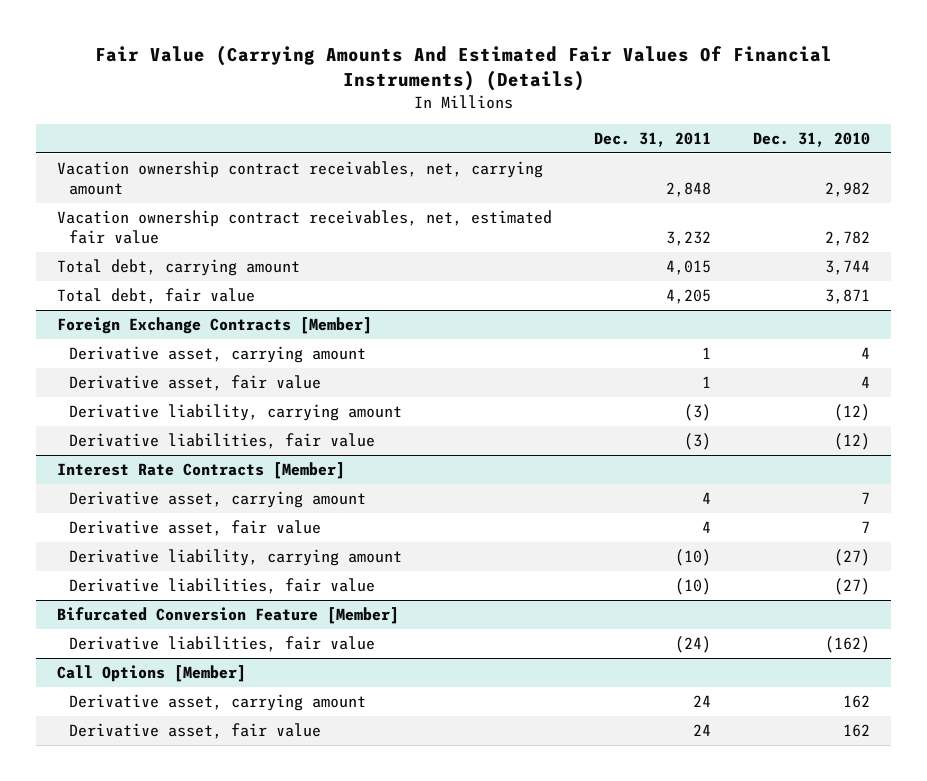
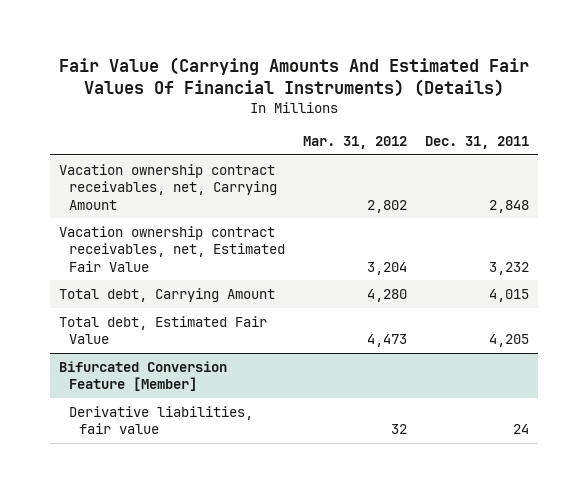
- | Dec. 31, 2011 | Dec. 31, 2010
+ | Mar. 31, 2012 | Dec. 31, 2011
- Vacation ownership contract receivables, net, carrying amount | 2,848 | 2,982
- Vacation ownership contract receivables, net, estimated fair value | 3,232 | 2,782
- Total debt, carrying amount | 4,015 | 3,744
- Total debt, fair value | 4,205 | 3,871
- Foreign Exchange Contracts [Member]
- Derivative asset, carrying amount | 1 | 4
- Derivative asset, fair value | 1 | 4
- Derivative liability, carrying amount | (3) | (12)
- Derivative liabilities, fair value | (3) | (12)
- Interest Rate Contracts [Member]
- Derivative asset, carrying amount | 4 | 7
- Derivative asset, fair value | 4 | 7
- Derivative liability, carrying amount | (10) | (27)
- Derivative liabilities, fair value | (10) | (27)
+ Vacation ownership contract receivables, net, Carrying Amount | 2,802 | 2,848
+ Vacation ownership contract receivables, net, Estimated Fair Value | 3,204 | 3,232
+ Total debt, Carrying Amount | 4,280 | 4,015
+ Total debt, Estimated Fair Value | 4,473 | 4,205
@ Bifurcated Conversion Feature [Member]
- Derivative liabilities, fair value | (24) | (162)
- Call Options [Member]
- Derivative asset, carrying amount | 24 | 162
- Derivative asset, fair value | 24 | 162
@ Bifurcated Conversion Feature [Member]
+ Derivative liabilities, fair value | 32 | 24

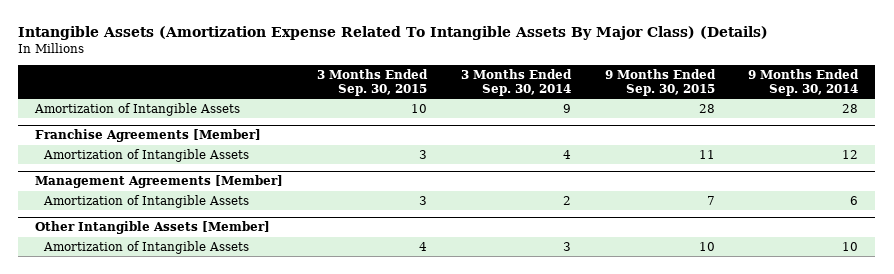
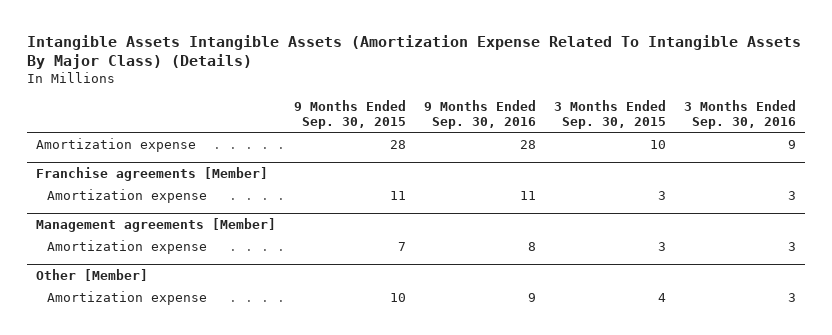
- Intangible Assets (Amortization Expense Related To Intangible Assets By Major Class) (Details)
+ Intangible Assets Intangible Assets (Amortization Expense Related To Intangible Assets By Major Class) (Details)
- | 3 Months Ended Sep. 30, 2015 | 3 Months Ended Sep. 30, 2014 | 9 Months Ended Sep. 30, 2015 | 9 Months Ended Sep. 30, 2014
+ | 9 Months Ended Sep. 30, 2015 | 9 Months Ended Sep. 30, 2016 | 3 Months Ended Sep. 30, 2015 | 3 Months Ended Sep. 30, 2016
- Amortization of Intangible Assets | 10 | 9 | 28 | 28
- Franchise Agreements [Member]
- Amortization of Intangible Assets | 3 | 4 | 11 | 12
- Management Agreements [Member]
- Amortization of Intangible Assets | 3 | 2 | 7 | 6
- Other Intangible Assets [Member]
- Amortization of Intangible Assets | 4 | 3 | 10 | 10
+ Amortization expense | 28 | 28 | 10 | 9
+ Franchise agreements [Member]
+ Amortization expense | 11 | 11 | 3 | 3
+ Management agreements [Member]
+ Amortization expense | 7 | 8 | 3 | 3
+ Other [Member]
+ Amortization expense | 10 | 9 | 4 | 3

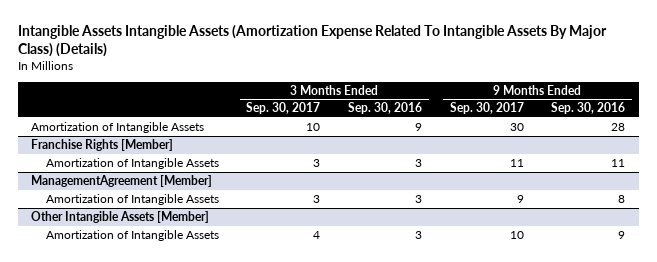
- | 9 Months Ended Sep. 30, 2015 | 9 Months Ended Sep. 30, 2016 | 3 Months Ended Sep. 30, 2015 | 3 Months Ended Sep. 30, 2016
+ | 3 Months Ended Sep. 30, 2017 | 3 Months Ended Sep. 30, 2016 | 9 Months Ended Sep. 30, 2017 | 9 Months Ended Sep. 30, 2016
- Amortization expense | 28 | 28 | 10 | 9
- Franchise agreements [Member]
- Amortization expense | 11 | 11 | 3 | 3
- Management agreements [Member]
- Amortization expense | 7 | 8 | 3 | 3
- Other [Member]
- Amortization expense | 10 | 9 | 4 | 3
+ Amortization of Intangible Assets | 10 | 9 | 30 | 28
+ Franchise Rights [Member]
+ Amortization of Intangible Assets | 3 | 3 | 11 | 11
+ ManagementAgreement [Member]
+ Amortization of Intangible Assets | 3 | 3 | 9 | 8
+ Other Intangible Assets [Member]
+ Amortization of Intangible Assets | 4 | 3 | 10 | 9

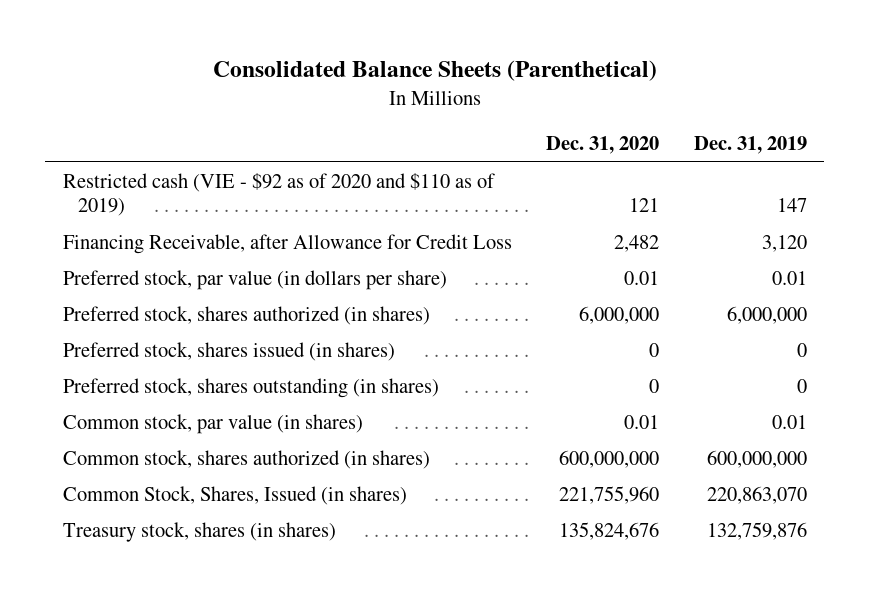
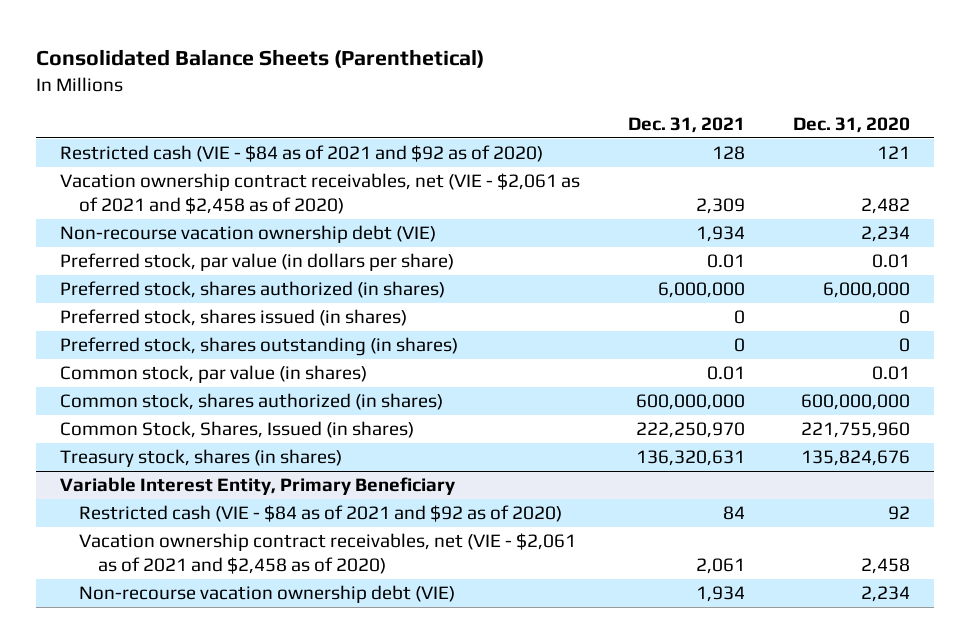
- | Dec. 31, 2020 | Dec. 31, 2019
+ | Dec. 31, 2021 | Dec. 31, 2020
- Restricted cash (VIE - $92 as of 2020 and $110 as of 2019) | 121 | 147
- Financing Receivable, after Allowance for Credit Loss | 2,482 | 3,120
+ Restricted cash (VIE - $84 as of 2021 and $92 as of 2020) | 128 | 121
+ Vacation ownership contract receivables, net (VIE - $2,061 as of 2021 and $2,458 as of 2020) | 2,309 | 2,482
+ Non-recourse vacation ownership debt (VIE) | 1,934 | 2,234
+ Variable Interest Entity, Primary Beneficiary
+ Restricted cash (VIE - $84 as of 2021 and $92 as of 2020) | 84 | 92
+ Vacation ownership contract receivables, net (VIE - $2,061 as of 2021 and $2,458 as of 2020) | 2,061 | 2,458
+ Non-recourse vacation ownership debt (VIE) | 1,934 | 2,234

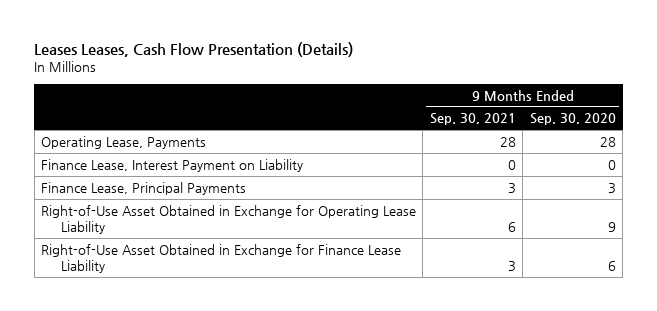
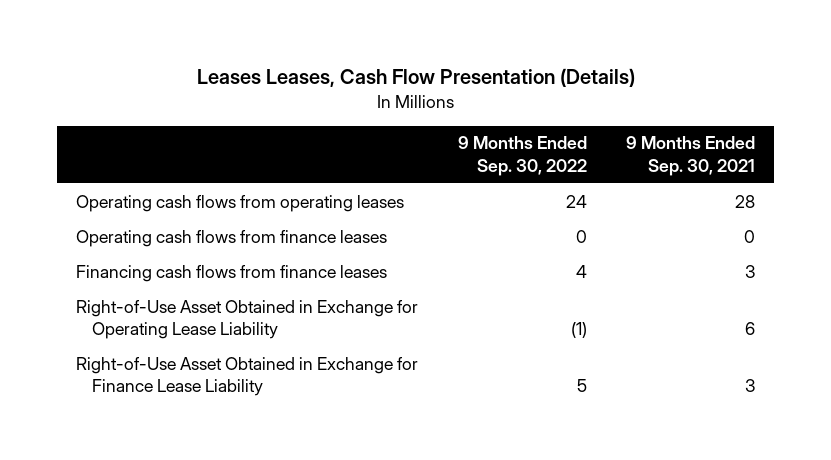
- | 9 Months Ended Sep. 30, 2021 | 9 Months Ended Sep. 30, 2020
+ | 9 Months Ended Sep. 30, 2022 | 9 Months Ended Sep. 30, 2021
- Operating Lease, Payments | 28 | 28
- Finance Lease, Interest Payment on Liability | 0 | 0
- Finance Lease, Principal Payments | 3 | 3
+ Operating cash flows from operating leases | 24 | 28
+ Operating cash flows from finance leases | 0 | 0
+ Financing cash flows from finance leases | 4 | 3

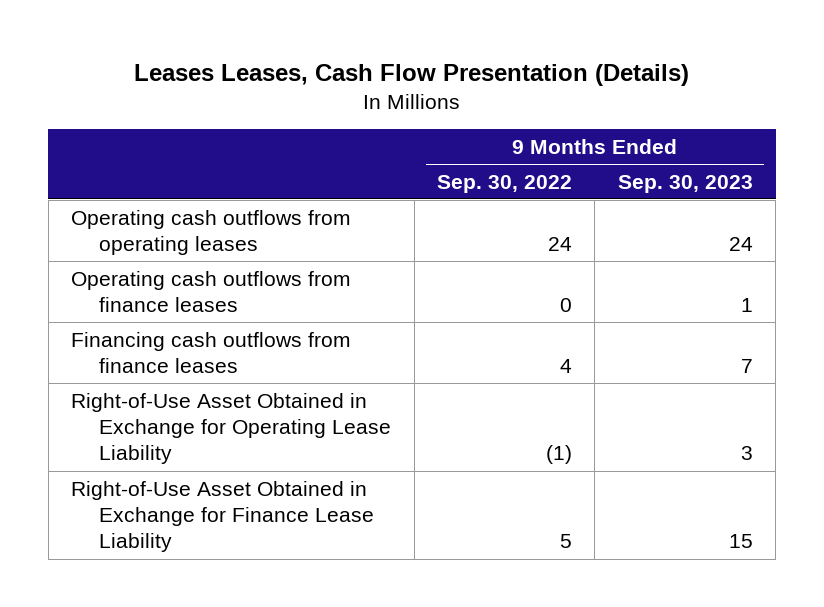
- | 9 Months Ended Sep. 30, 2022 | 9 Months Ended Sep. 30, 2021
+ | 9 Months Ended Sep. 30, 2022 | 9 Months Ended Sep. 30, 2023
- Operating cash flows from operating leases | 24 | 28
- Operating cash flows from finance leases | 0 | 0
- Financing cash flows from finance leases | 4 | 3
+ Operating cash outflows from operating leases | 24 | 24
+ Operating cash outflows from finance leases | 0 | 1
+ Financing cash outflows from finance leases | 4 | 7

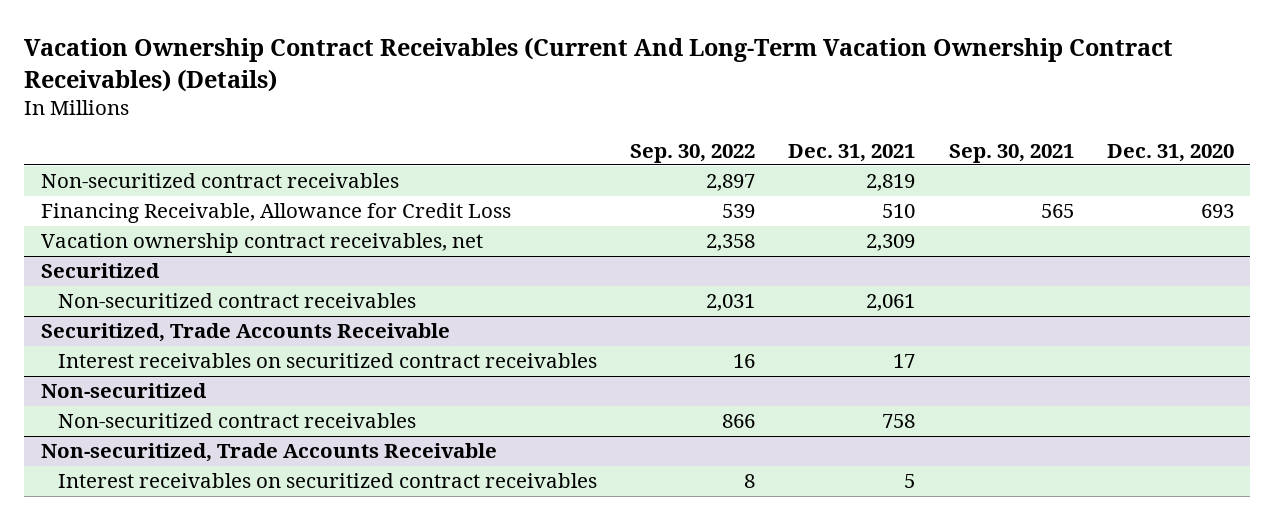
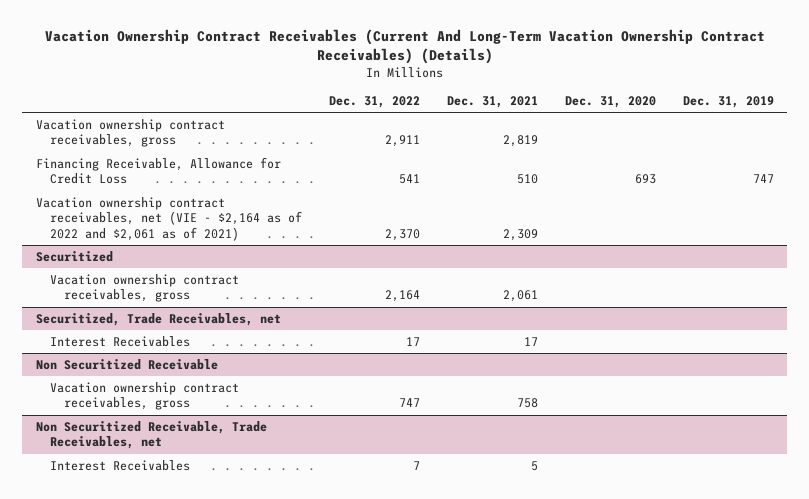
- | Sep. 30, 2022 | Dec. 31, 2021 | Sep. 30, 2021 | Dec. 31, 2020
+ | Dec. 31, 2022 | Dec. 31, 2021 | Dec. 31, 2020 | Dec. 31, 2019
- Non-securitized contract receivables | 2,897 | 2,819 | |
+ Vacation ownership contract receivables, gross | 2,911 | 2,819 | |
- Vacation ownership contract receivables, net | 2,358 | 2,309 | |
+ Vacation ownership contract receivables, net (VIE - $2,164 as of 2022 and $2,061 as of 2021) | 2,370 | 2,309 | |
@ Securitized
- Non-securitized contract receivables | 2,031 | 2,061 | |
- Securitized, Trade Accounts Receivable
- Interest receivables on securitized contract receivables | 16 | 17 | |
- Non-securitized
- Non-securitized contract receivables | 866 | 758 | |
- Non-securitized, Trade Accounts Receivable
- Interest receivables on securitized contract receivables | 8 | 5 | |
@ Securitized
+ Vacation ownership contract receivables, gross | 2,164 | 2,061 | |
+ Securitized, Trade Receivables, net
+ Interest Receivables | 17 | 17 | |
+ Non Securitized Receivable
+ Vacation ownership contract receivables, gross | 747 | 758 | |
+ Non Securitized Receivable, Trade Receivables, net
+ Interest Receivables | 7 | 5 | |

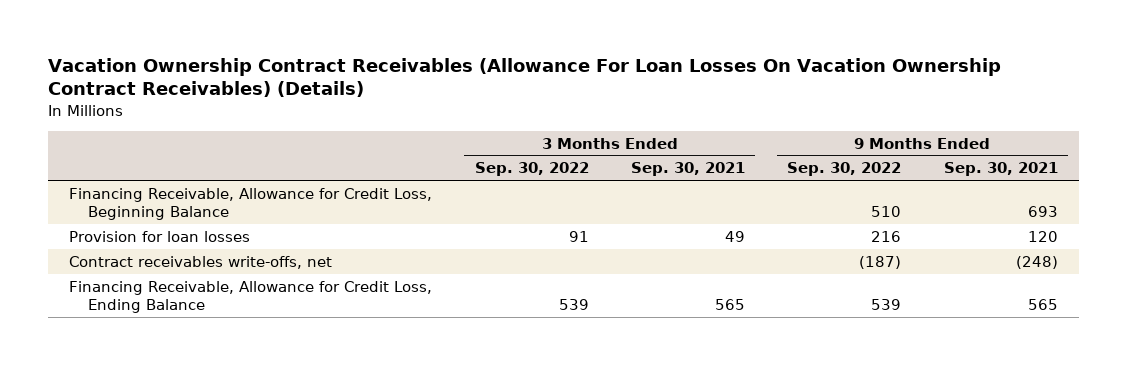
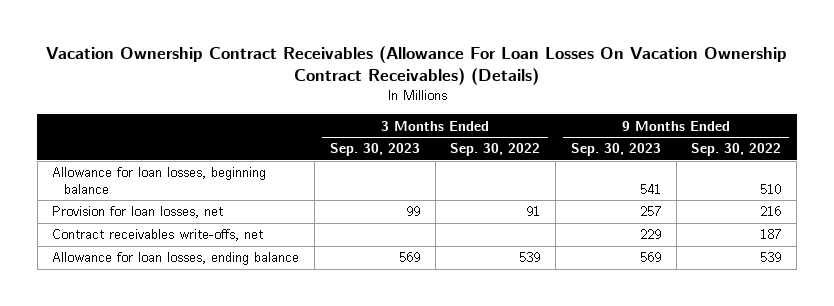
- | 3 Months Ended Sep. 30, 2022 | 3 Months Ended Sep. 30, 2021 | 9 Months Ended Sep. 30, 2022 | 9 Months Ended Sep. 30, 2021
+ | 3 Months Ended Sep. 30, 2023 | 3 Months Ended Sep. 30, 2022 | 9 Months Ended Sep. 30, 2023 | 9 Months Ended Sep. 30, 2022
- Financing Receivable, Allowance for Credit Loss, Beginning Balance | | | 510 | 693
- Provision for loan losses | 91 | 49 | 216 | 120
- Contract receivables write-offs, net | | | (187) | (248)
- Financing Receivable, Allowance for Credit Loss, Ending Balance | 539 | 565 | 539 | 565
+ Allowance for loan losses, beginning balance | | | 541 | 510
+ Provision for loan losses, net | 99 | 91 | 257 | 216
+ Contract receivables write-offs, net | | | 229 | 187
+ Allowance for loan losses, ending balance | 569 | 539 | 569 | 539

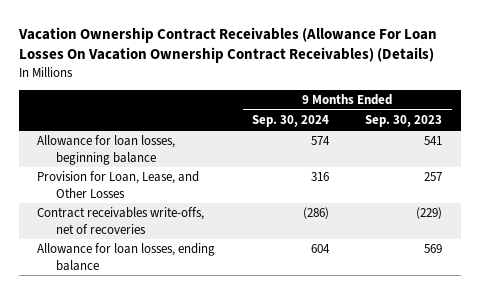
- | 3 Months Ended Sep. 30, 2023 | 3 Months Ended Sep. 30, 2022 | 9 Months Ended Sep. 30, 2023 | 9 Months Ended Sep. 30, 2022
+ | 9 Months Ended Sep. 30, 2024 | 9 Months Ended Sep. 30, 2023
- Provision for loan losses, net | 99 | 91 | 257 | 216
- Contract receivables write-offs, net | | | 229 | 187
+ Provision for Loan, Lease, and Other Losses | 316 | 257
+ Contract receivables write-offs, net of recoveries | (286) | (229)

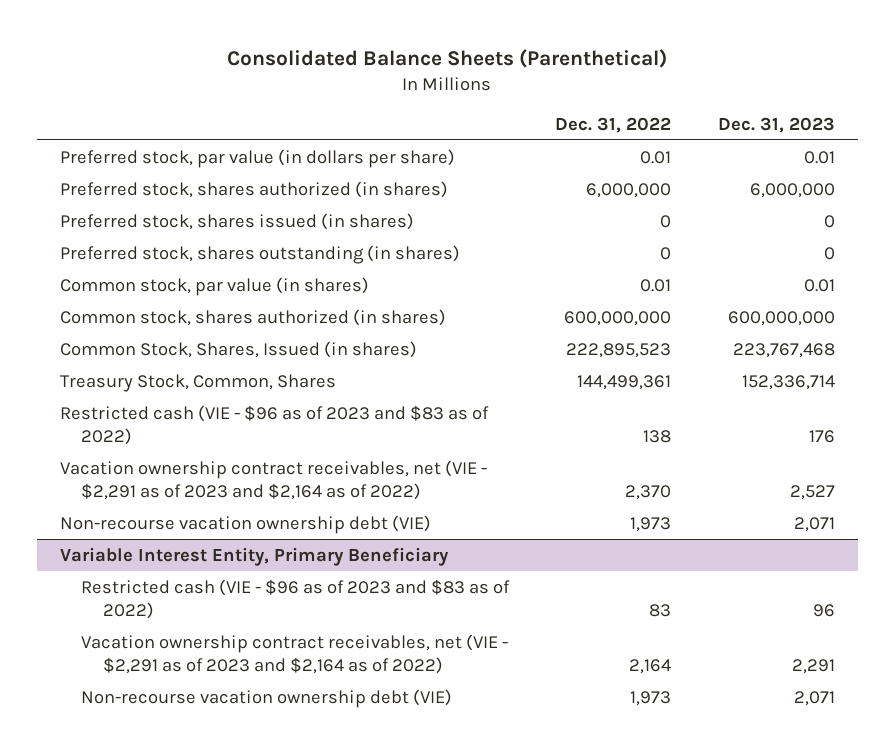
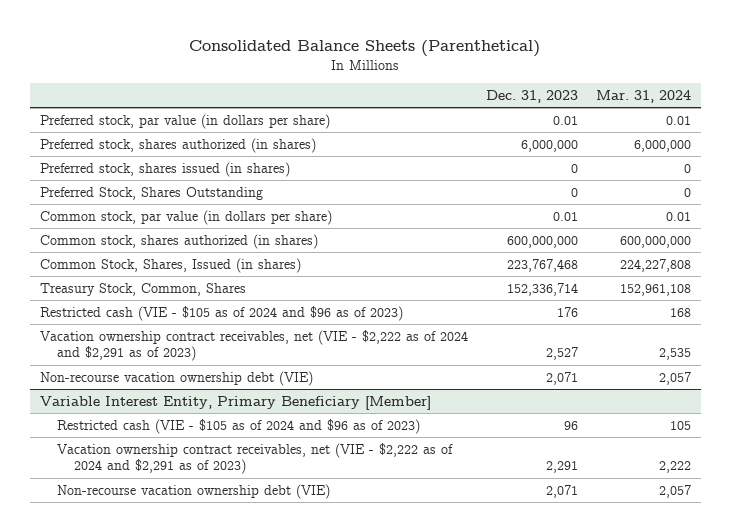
- | Dec. 31, 2022 | Dec. 31, 2023
+ | Dec. 31, 2023 | Mar. 31, 2024
- Preferred stock, shares outstanding (in shares) | 0 | 0
- Common stock, par value (in shares) | 0.01 | 0.01
+ Preferred Stock, Shares Outstanding | 0 | 0
+ Common stock, par value (in dollars per share) | 0.01 | 0.01
- Restricted cash (VIE - $96 as of 2023 and $83 as of 2022) | 138 | 176
- Vacation ownership contract receivables, net (VIE - $2,291 as of 2023 and $2,164 as of 2022) | 2,370 | 2,527
+ Restricted cash (VIE - $105 as of 2024 and $96 as of 2023) | 176 | 168
+ Vacation ownership contract receivables, net (VIE - $2,222 as of 2024 and $2,291 as of 2023) | 2,527 | 2,535
- Variable Interest Entity, Primary Beneficiary
- Restricted cash (VIE - $96 as of 2023 and $83 as of 2022) | 83 | 96
- Vacation ownership contract receivables, net (VIE - $2,291 as of 2023 and $2,164 as of 2022) | 2,164 | 2,291
+ Variable Interest Entity, Primary Beneficiary [Member]
+ Restricted cash (VIE - $105 as of 2024 and $96 as of 2023) | 96 | 105
+ Vacation ownership contract receivables, net (VIE - $2,222 as of 2024 and $2,291 as of 2023) | 2,291 | 2,222

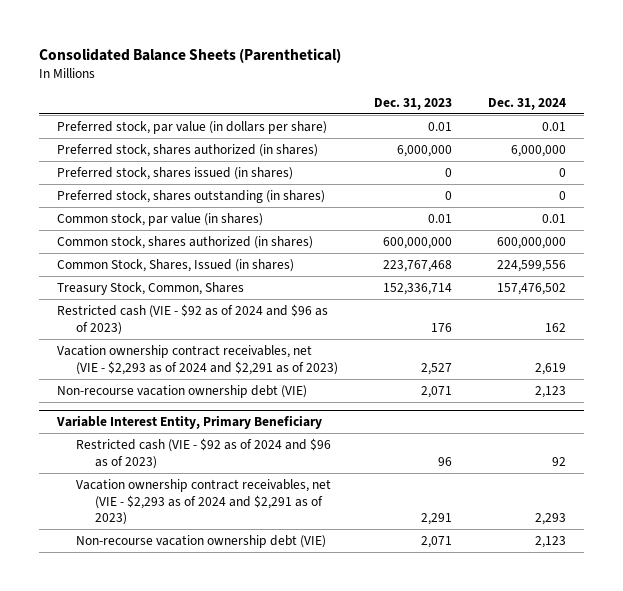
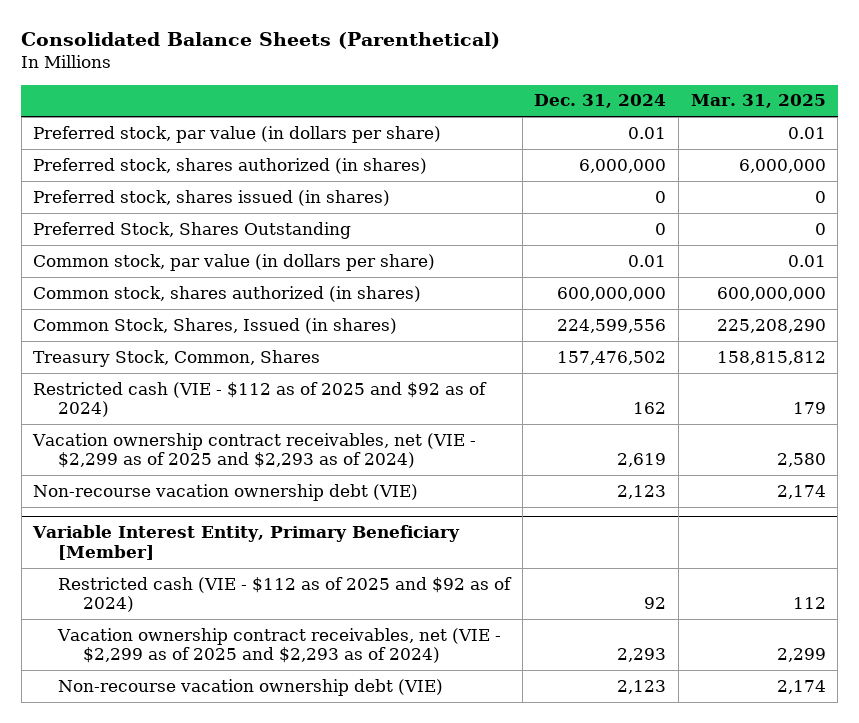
- | Dec. 31, 2023 | Dec. 31, 2024
+ | Dec. 31, 2024 | Mar. 31, 2025
- Preferred stock, shares outstanding (in shares) | 0 | 0
- Common stock, par value (in shares) | 0.01 | 0.01
+ Preferred Stock, Shares Outstanding | 0 | 0
+ Common stock, par value (in dollars per share) | 0.01 | 0.01
- Restricted cash (VIE - $92 as of 2024 and $96 as of 2023) | 176 | 162
- Vacation ownership contract receivables, net (VIE - $2,293 as of 2024 and $2,291 as of 2023) | 2,527 | 2,619
+ Restricted cash (VIE - $112 as of 2025 and $92 as of 2024) | 162 | 179
+ Vacation ownership contract receivables, net (VIE - $2,299 as of 2025 and $2,293 as of 2024) | 2,619 | 2,580
- Variable Interest Entity, Primary Beneficiary
- Restricted cash (VIE - $92 as of 2024 and $96 as of 2023) | 96 | 92
- Vacation ownership contract receivables, net (VIE - $2,293 as of 2024 and $2,291 as of 2023) | 2,291 | 2,293
+ Variable Interest Entity, Primary Beneficiary [Member]
+ Restricted cash (VIE - $112 as of 2025 and $92 as of 2024) | 92 | 112
+ Vacation ownership contract receivables, net (VIE - $2,299 as of 2025 and $2,293 as of 2024) | 2,293 | 2,299

